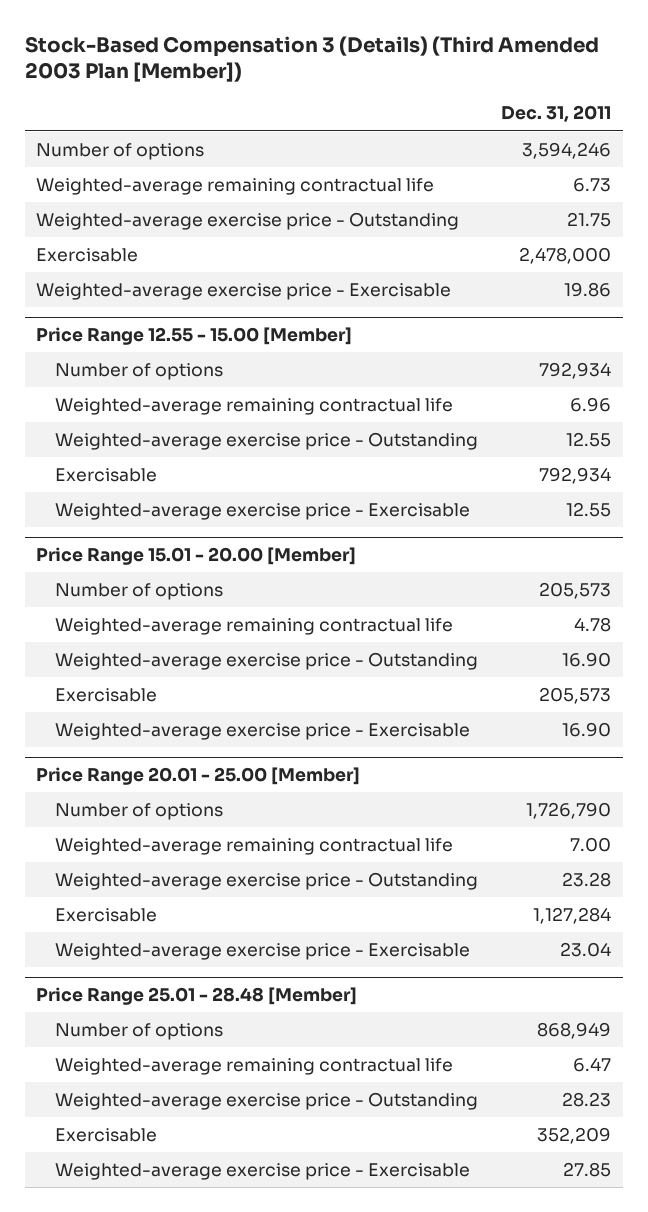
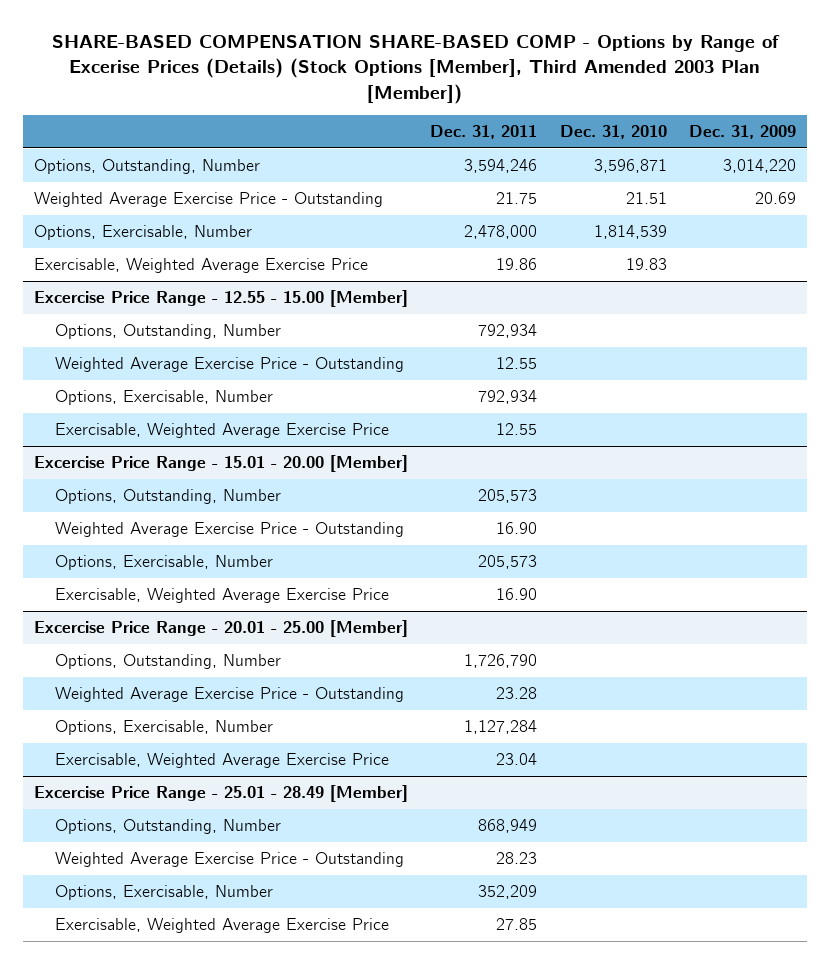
- Stock-Based Compensation 3 (Details) (Third Amended 2003 Plan [Member])
+ SHARE-BASED COMPENSATION SHARE-BASED COMP - Options by Range of Excerise Prices (Details) (Stock Options [Member], Third Amended 2003 Plan [Member])
- | Dec. 31, 2011
+ | Dec. 31, 2011 | Dec. 31, 2010 | Dec. 31, 2009
- Number of options | 3,594,246
- Weighted-average remaining contractual life | 6.73
- Weighted-average exercise price - Outstanding | 21.75
- Exercisable | 2,478,000
- Weighted-average exercise price - Exercisable | 19.86
- Price Range 12.55 - 15.00 [Member]
- Number of options | 792,934
- Weighted-average remaining contractual life | 6.96
- Weighted-average exercise price - Outstanding | 12.55
- Exercisable | 792,934
- Weighted-average exercise price - Exercisable | 12.55
- Price Range 15.01 - 20.00 [Member]
- Number of options | 205,573
- Weighted-average remaining contractual life | 4.78
- Weighted-average exercise price - Outstanding | 16.90
- Exercisable | 205,573
- Weighted-average exercise price - Exercisable | 16.90
- Price Range 20.01 - 25.00 [Member]
- Number of options | 1,726,790
- Weighted-average remaining contractual life | 7.00
- Weighted-average exercise price - Outstanding | 23.28
- Exercisable | 1,127,284
- Weighted-average exercise price - Exercisable | 23.04
- Price Range 25.01 - 28.48 [Member]
- Number of options | 868,949
- Weighted-average remaining contractual life | 6.47
- Weighted-average exercise price - Outstanding | 28.23
- Exercisable | 352,209
- Weighted-average exercise price - Exercisable | 27.85
+ Options, Outstanding, Number | 3,594,246 | 3,596,871 | 3,014,220
+ Weighted Average Exercise Price - Outstanding | 21.75 | 21.51 | 20.69
+ Options, Exercisable, Number | 2,478,000 | 1,814,539 |
+ Exercisable, Weighted Average Exercise Price | 19.86 | 19.83 |
+ Excercise Price Range - 12.55 - 15.00 [Member]
+ Options, Outstanding, Number | 792,934 | |
+ Weighted Average Exercise Price - Outstanding | 12.55 | |
+ Options, Exercisable, Number | 792,934 | |
+ Exercisable, Weighted Average Exercise Price | 12.55 | |
+ Excercise Price Range - 15.01 - 20.00 [Member]
+ Options, Outstanding, Number | 205,573 | |
+ Weighted Average Exercise Price - Outstanding | 16.90 | |
+ Options, Exercisable, Number | 205,573 | |
+ Exercisable, Weighted Average Exercise Price | 16.90 | |
+ Excercise Price Range - 20.01 - 25.00 [Member]
+ Options, Outstanding, Number | 1,726,790 | |
+ Weighted Average Exercise Price - Outstanding | 23.28 | |
+ Options, Exercisable, Number | 1,127,284 | |
+ Exercisable, Weighted Average Exercise Price | 23.04 | |
+ Excercise Price Range - 25.01 - 28.49 [Member]
+ Options, Outstanding, Number | 868,949 | |
+ Weighted Average Exercise Price - Outstanding | 28.23 | |
+ Options, Exercisable, Number | 352,209 | |
+ Exercisable, Weighted Average Exercise Price | 27.85 | |

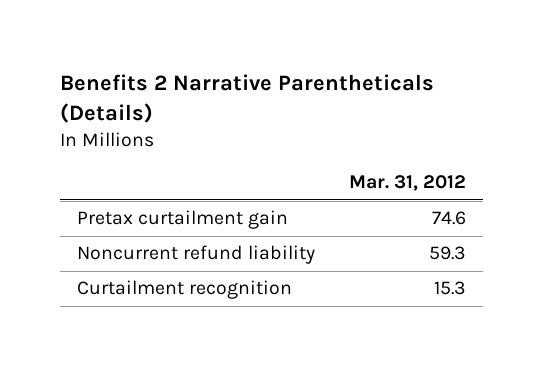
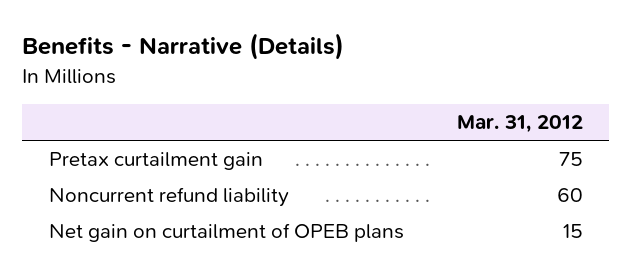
- Benefits 2 Narrative Parentheticals (Details)
+ Benefits - Narrative (Details)
- Pretax curtailment gain | 74.6
- Noncurrent refund liability | 59.3
- Curtailment recognition | 15.3
+ Pretax curtailment gain | 75
+ Noncurrent refund liability | 60
+ Net gain on curtailment of OPEB plans | 15

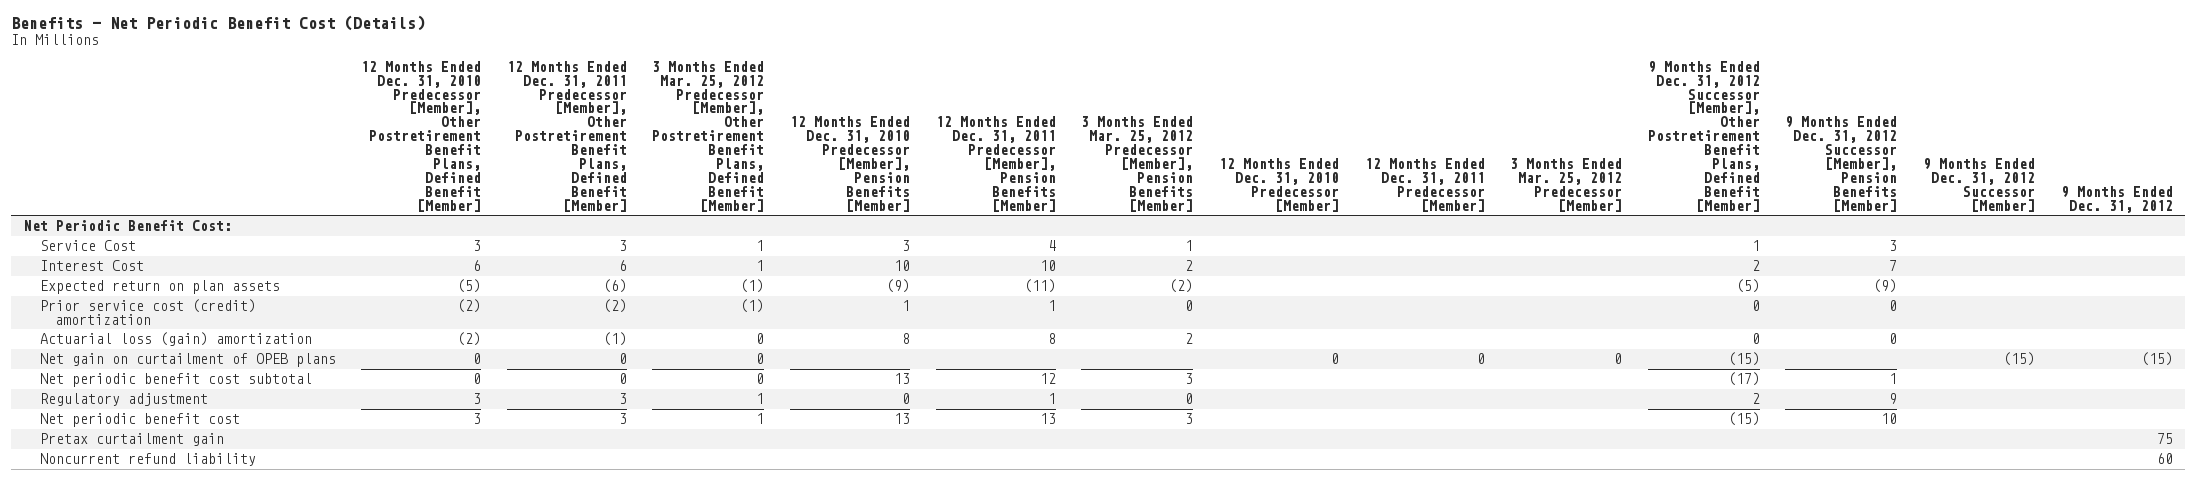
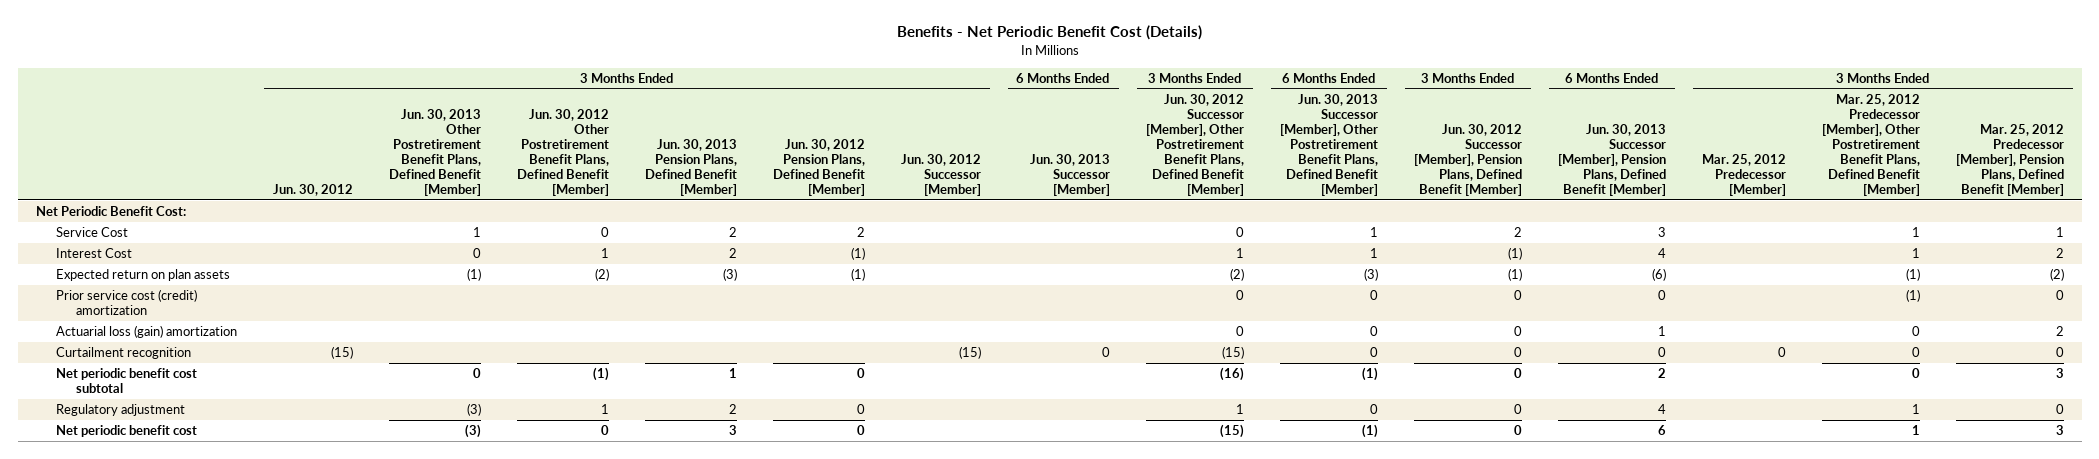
- | 12 Months Ended Dec. 31, 2010 Predecessor [Member], Other Postretirement Benefit Plans, Defined Benefit [Member] | 12 Months Ended Dec. 31, 2011 Predecessor [Member], Other Postretirement Benefit Plans, Defined Benefit [Member] | 3 Months Ended Mar. 25, 2012 Predecessor [Member], Other Postretirement Benefit Plans, Defined Benefit [Member] | 12 Months Ended Dec. 31, 2010 Predecessor [Member], Pension Benefits [Member] | 12 Months Ended Dec. 31, 2011 Predecessor [Member], Pension Benefits [Member] | 3 Months Ended Mar. 25, 2012 Predecessor [Member], Pension Benefits [Member] | 12 Months Ended Dec. 31, 2010 Predecessor [Member] | 12 Months Ended Dec. 31, 2011 Predecessor [Member] | 3 Months Ended Mar. 25, 2012 Predecessor [Member] | 9 Months Ended Dec. 31, 2012 Successor [Member], Other Postretirement Benefit Plans, Defined Benefit [Member] | 9 Months Ended Dec. 31, 2012 Successor [Member], Pension Benefits [Member] | 9 Months Ended Dec. 31, 2012 Successor [Member] | 9 Months Ended Dec. 31, 2012
+ | 3 Months Ended Jun. 30, 2012 | 3 Months Ended Jun. 30, 2013 Other Postretirement Benefit Plans, Defined Benefit [Member] | 3 Months Ended Jun. 30, 2012 Other Postretirement Benefit Plans, Defined Benefit [Member] | 3 Months Ended Jun. 30, 2013 Pension Plans, Defined Benefit [Member] | 3 Months Ended Jun. 30, 2012 Pension Plans, Defined Benefit [Member] | 3 Months Ended Jun. 30, 2012 Successor [Member] | 6 Months Ended Jun. 30, 2013 Successor [Member] | 3 Months Ended Jun. 30, 2012 Successor [Member], Other Postretirement Benefit Plans, Defined Benefit [Member] | 6 Months Ended Jun. 30, 2013 Successor [Member], Other Postretirement Benefit Plans, Defined Benefit [Member] | 3 Months Ended Jun. 30, 2012 Successor [Member], Pension Plans, Defined Benefit [Member] | 6 Months Ended Jun. 30, 2013 Successor [Member], Pension Plans, Defined Benefit [Member] | 3 Months Ended Mar. 25, 2012 Predecessor [Member] | 3 Months Ended Mar. 25, 2012 Predecessor [Member], Other Postretirement Benefit Plans, Defined Benefit [Member] | 3 Months Ended Mar. 25, 2012 Predecessor [Member], Pension Plans, Defined Benefit [Member]
- Net gain on curtailment of OPEB plans | 0 | 0 | 0 | | | | 0 | 0 | 0 | (15) | | (15) | (15)
+ Curtailment recognition | (15) | | | | | (15) | 0 | (15) | 0 | 0 | 0 | 0 | 0 | 0
- Pretax curtailment gain | | | | | | | | | | | | | 75
- Noncurrent refund liability | | | | | | | | | | | | | 60

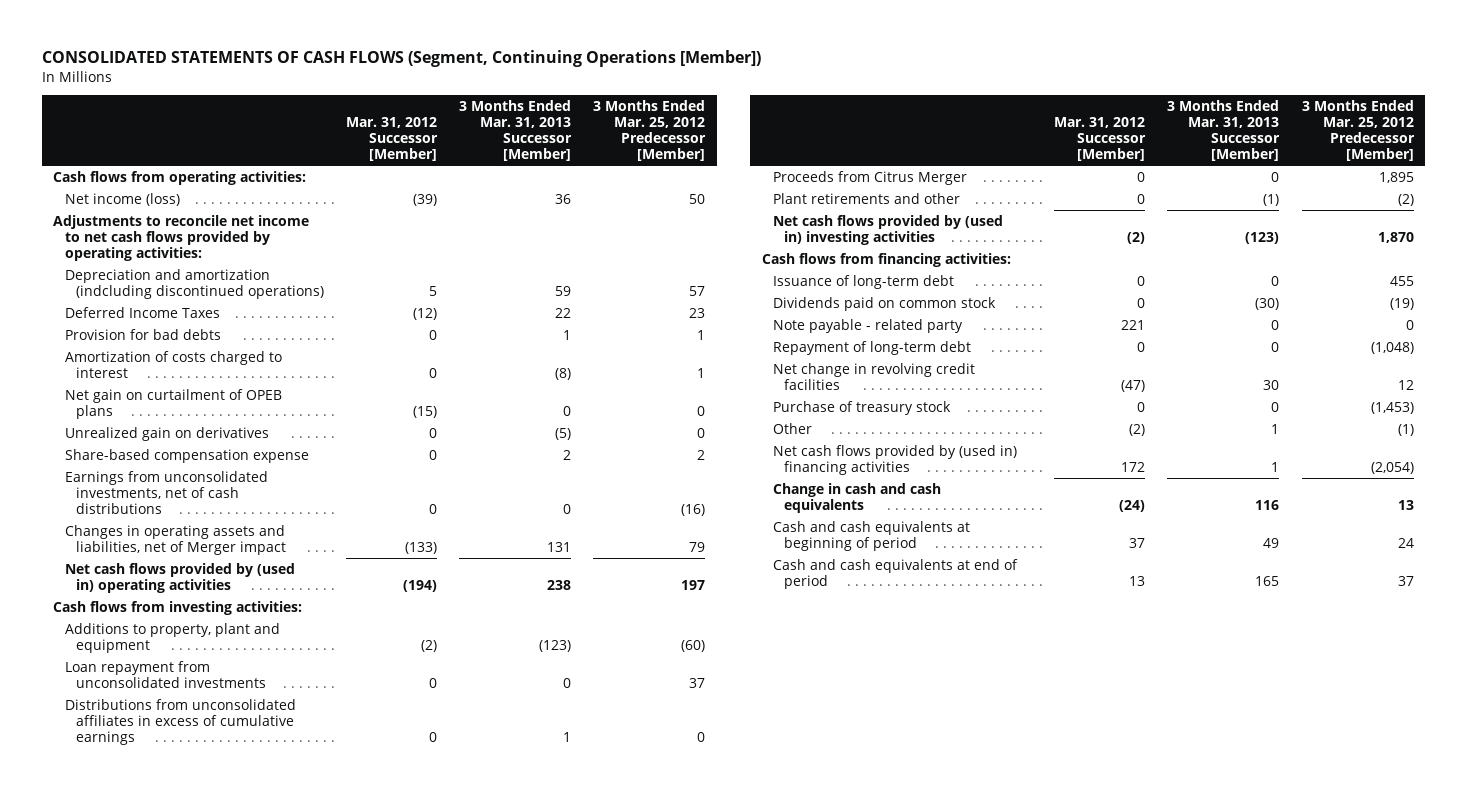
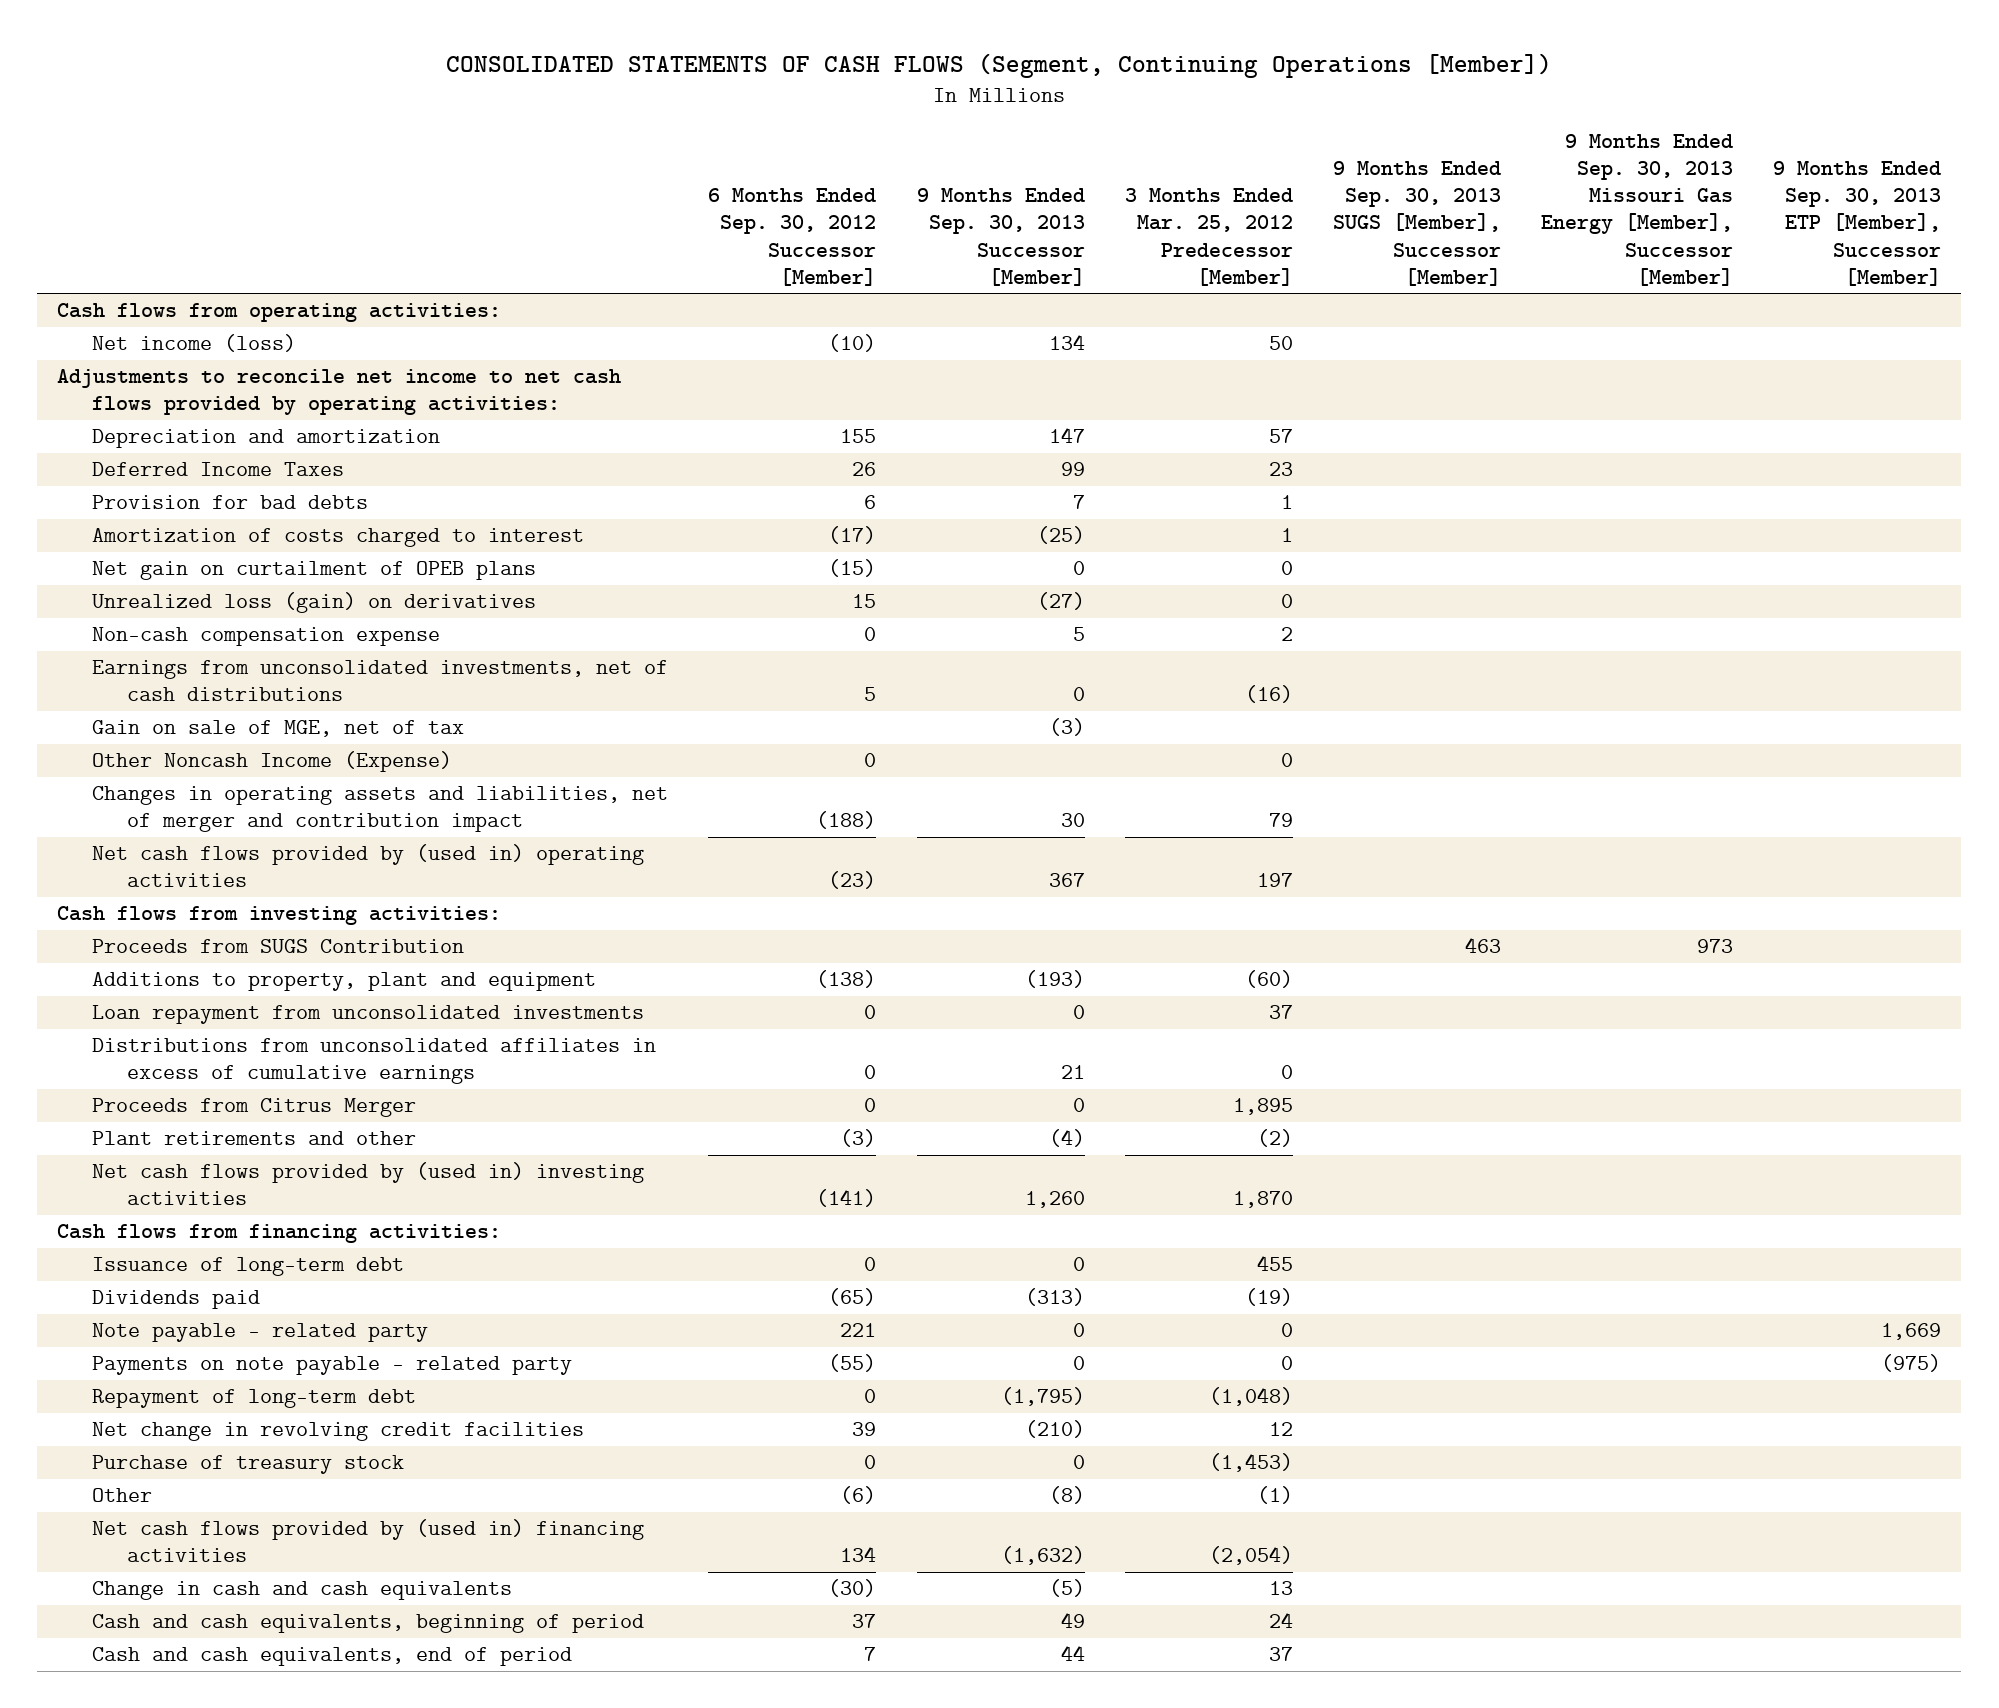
- | Mar. 31, 2012 Successor [Member] | 3 Months Ended Mar. 31, 2013 Successor [Member] | 3 Months Ended Mar. 25, 2012 Predecessor [Member]
+ | 6 Months Ended Sep. 30, 2012 Successor [Member] | 9 Months Ended Sep. 30, 2013 Successor [Member] | 3 Months Ended Mar. 25, 2012 Predecessor [Member] | 9 Months Ended Sep. 30, 2013 SUGS [Member], Successor [Member] | 9 Months Ended Sep. 30, 2013 Missouri Gas Energy [Member], Successor [Member] | 9 Months Ended Sep. 30, 2013 ETP [Member], Successor [Member]
- Depreciation and amortization (indcluding discontinued operations) | 5 | 59 | 57
+ Depreciation and amortization | 155 | 147 | 57 | | |
- Unrealized gain on derivatives | 0 | (5) | 0
- Share-based compensation expense | 0 | 2 | 2
+ Unrealized loss (gain) on derivatives | 15 | (27) | 0 | | |
+ Non-cash compensation expense | 0 | 5 | 2 | | |
- Changes in operating assets and liabilities, net of Merger impact | (133) | 131 | 79
+ Gain on sale of MGE, net of tax | | (3) | | | |
+ Other Noncash Income (Expense) | 0 | | 0 | | |
+ Changes in operating assets and liabilities, net of merger and contribution impact | (188) | 30 | 79 | | |
+ Proceeds from SUGS Contribution | | | | 463 | 973 |
- Dividends paid on common stock | 0 | (30) | (19)
+ Dividends paid | (65) | (313) | (19) | | |
+ Payments on note payable - related party | (55) | 0 | 0 | | | (975)
- Cash and cash equivalents at beginning of period | 37 | 49 | 24
- Cash and cash equivalents at end of period | 13 | 165 | 37
+ Cash and cash equivalents, beginning of period | 37 | 49 | 24 | | |
+ Cash and cash equivalents, end of period | 7 | 44 | 37 | | |

